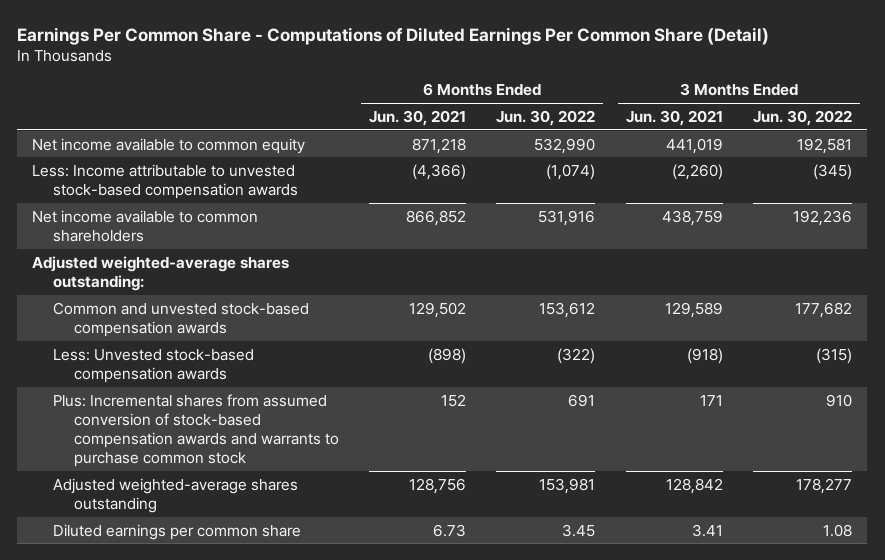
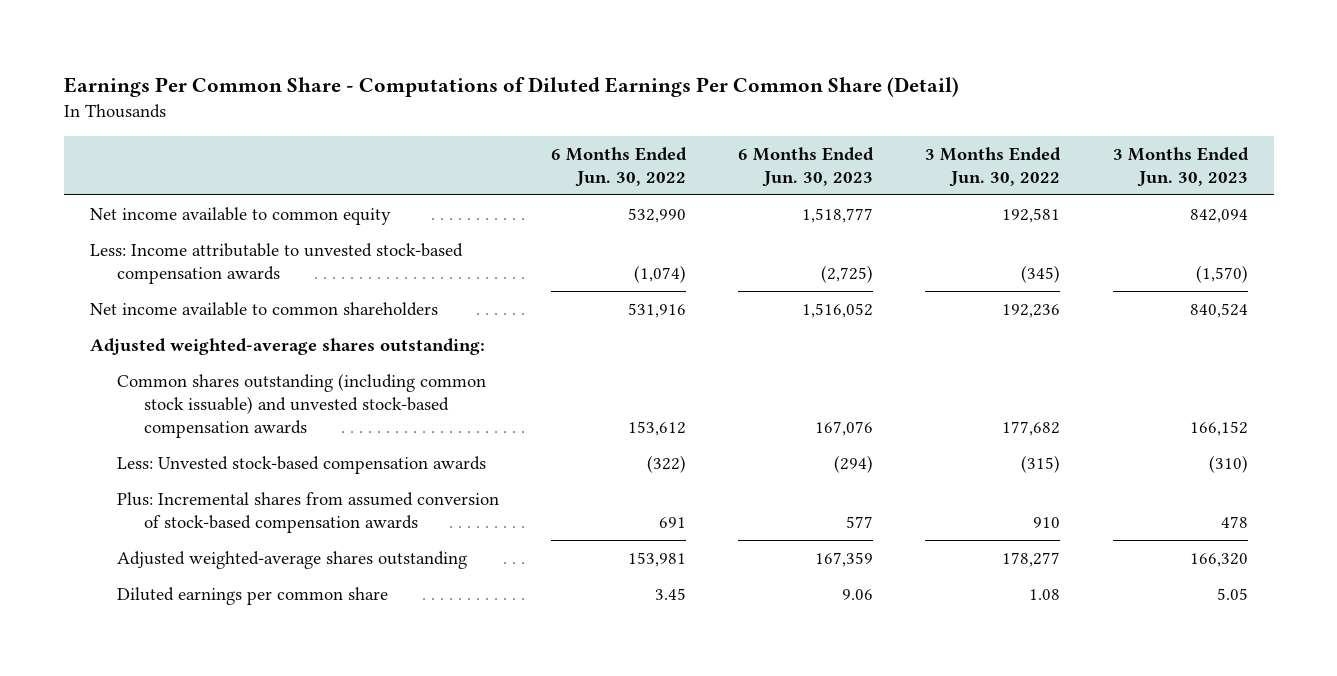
- | 6 Months Ended Jun. 30, 2021 | 6 Months Ended Jun. 30, 2022 | 3 Months Ended Jun. 30, 2021 | 3 Months Ended Jun. 30, 2022
+ | 6 Months Ended Jun. 30, 2022 | 6 Months Ended Jun. 30, 2023 | 3 Months Ended Jun. 30, 2022 | 3 Months Ended Jun. 30, 2023
- Common and unvested stock-based compensation awards | 129,502 | 153,612 | 129,589 | 177,682
+ Common shares outstanding (including common stock issuable) and unvested stock-based compensation awards | 153,612 | 167,076 | 177,682 | 166,152
- Plus: Incremental shares from assumed conversion of stock-based compensation awards and warrants to purchase common stock | 152 | 691 | 171 | 910
+ Plus: Incremental shares from assumed conversion of stock-based compensation awards | 691 | 577 | 910 | 478

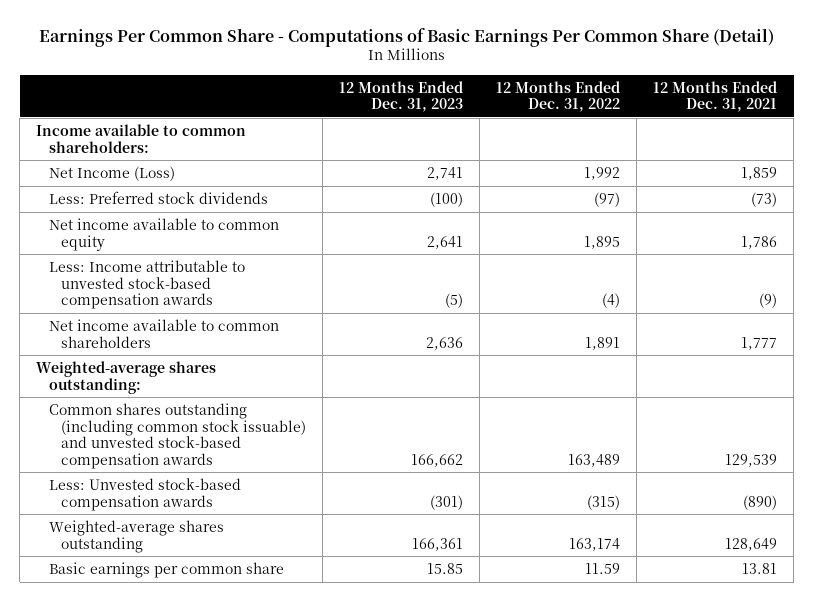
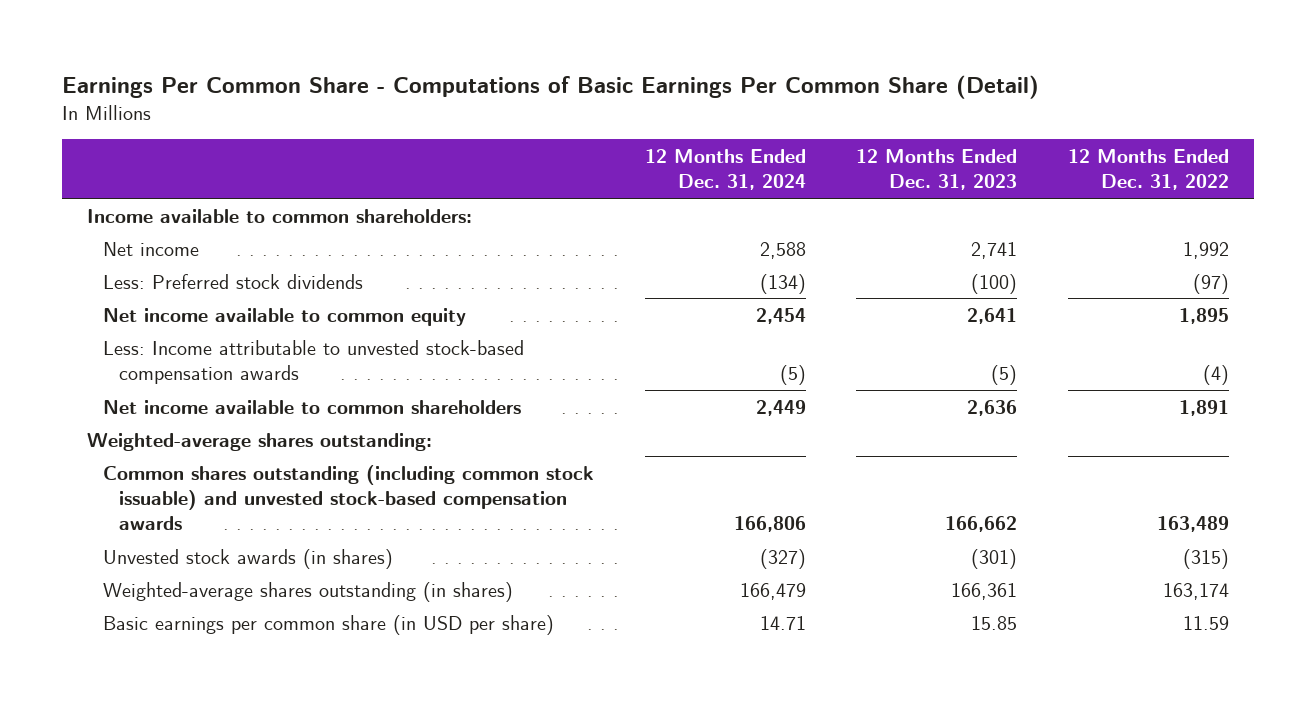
- | 12 Months Ended Dec. 31, 2023 | 12 Months Ended Dec. 31, 2022 | 12 Months Ended Dec. 31, 2021
+ | 12 Months Ended Dec. 31, 2024 | 12 Months Ended Dec. 31, 2023 | 12 Months Ended Dec. 31, 2022
- Net Income (Loss) | 2,741 | 1,992 | 1,859
+ Net income | 2,588 | 2,741 | 1,992
- Less: Unvested stock-based compensation awards | (301) | (315) | (890)
- Weighted-average shares outstanding | 166,361 | 163,174 | 128,649
- Basic earnings per common share | 15.85 | 11.59 | 13.81
+ Unvested stock awards (in shares) | (327) | (301) | (315)
+ Weighted-average shares outstanding (in shares) | 166,479 | 166,361 | 163,174
+ Basic earnings per common share (in USD per share) | 14.71 | 15.85 | 11.59

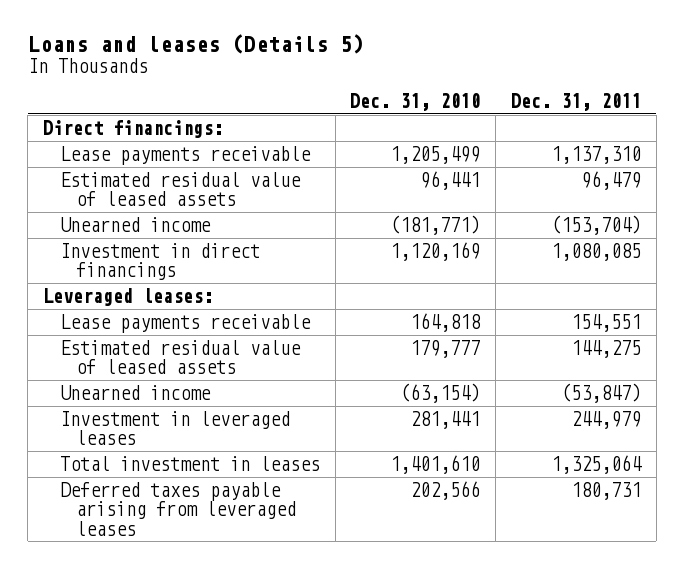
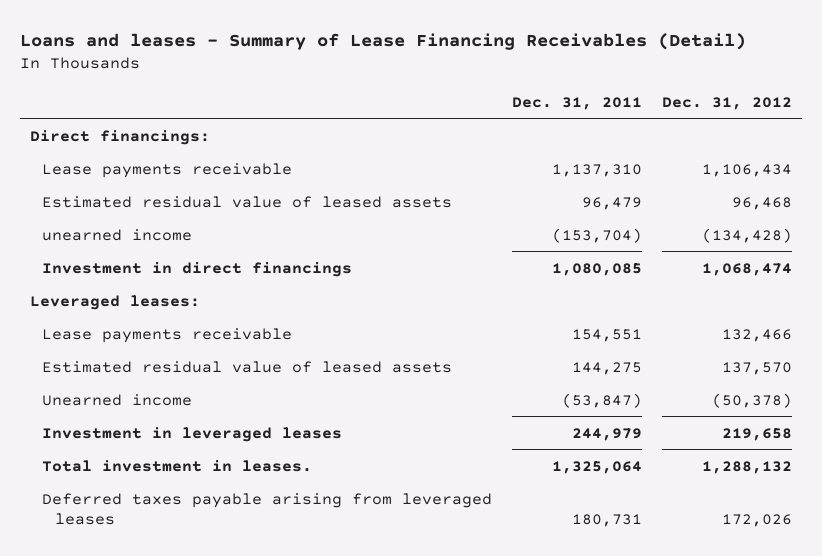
- Loans and leases (Details 5)
+ Loans and leases - Summary of Lease Financing Receivables (Detail)
- | Dec. 31, 2010 | Dec. 31, 2011
+ | Dec. 31, 2011 | Dec. 31, 2012
- Unearned income | (181,771) | (153,704)
+ unearned income | (153,704) | (134,428)
- Total investment in leases | 1,401,610 | 1,325,064
+ Total investment in leases. | 1,325,064 | 1,288,132

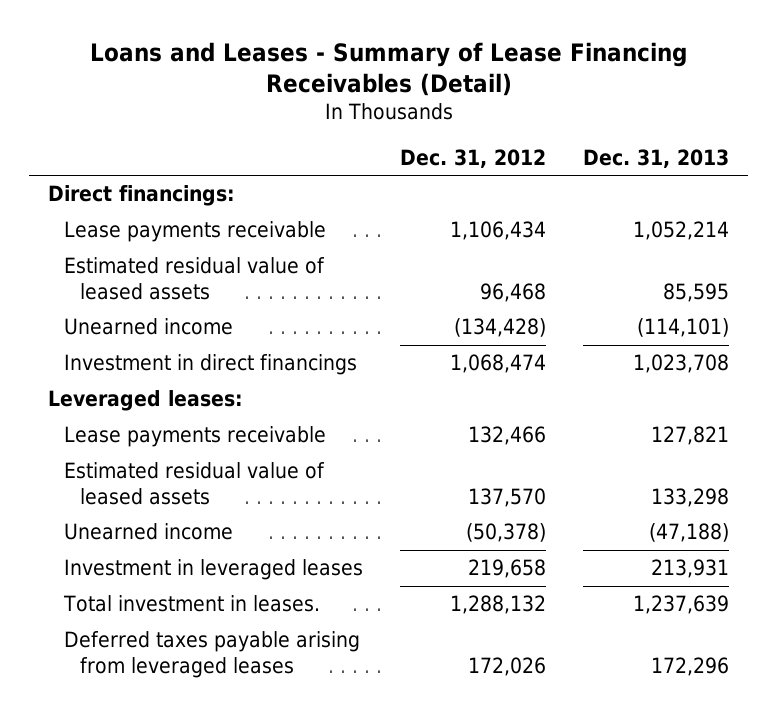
- Loans and leases - Summary of Lease Financing Receivables (Detail)
+ Loans and Leases - Summary of Lease Financing Receivables (Detail)
- | Dec. 31, 2011 | Dec. 31, 2012
+ | Dec. 31, 2012 | Dec. 31, 2013
- unearned income | (153,704) | (134,428)
+ Unearned income | (134,428) | (114,101)

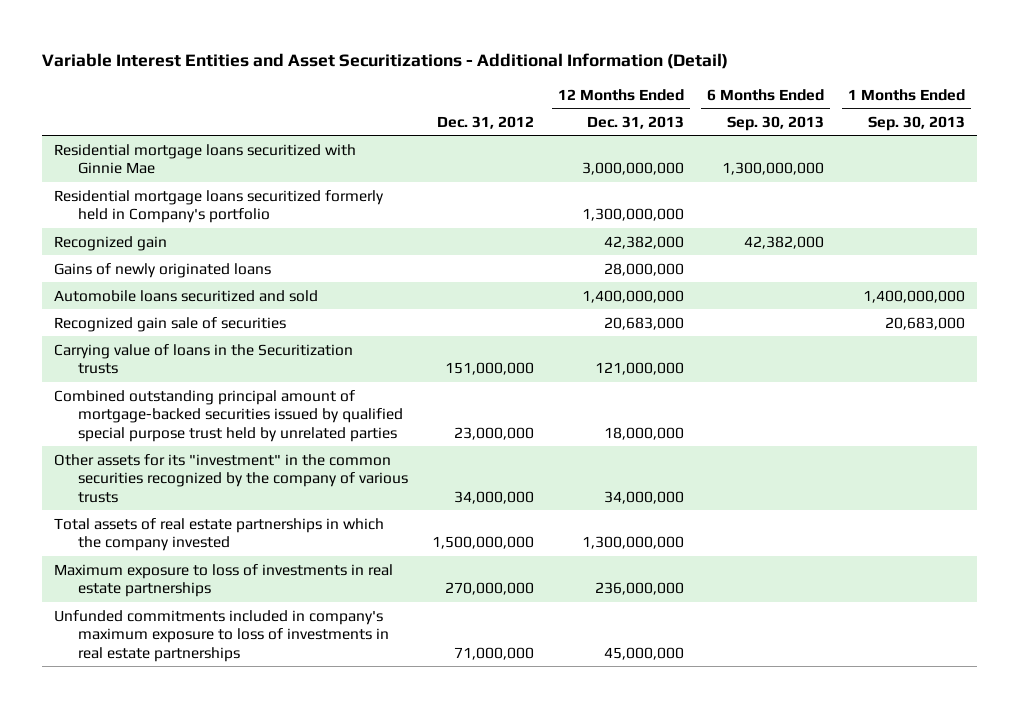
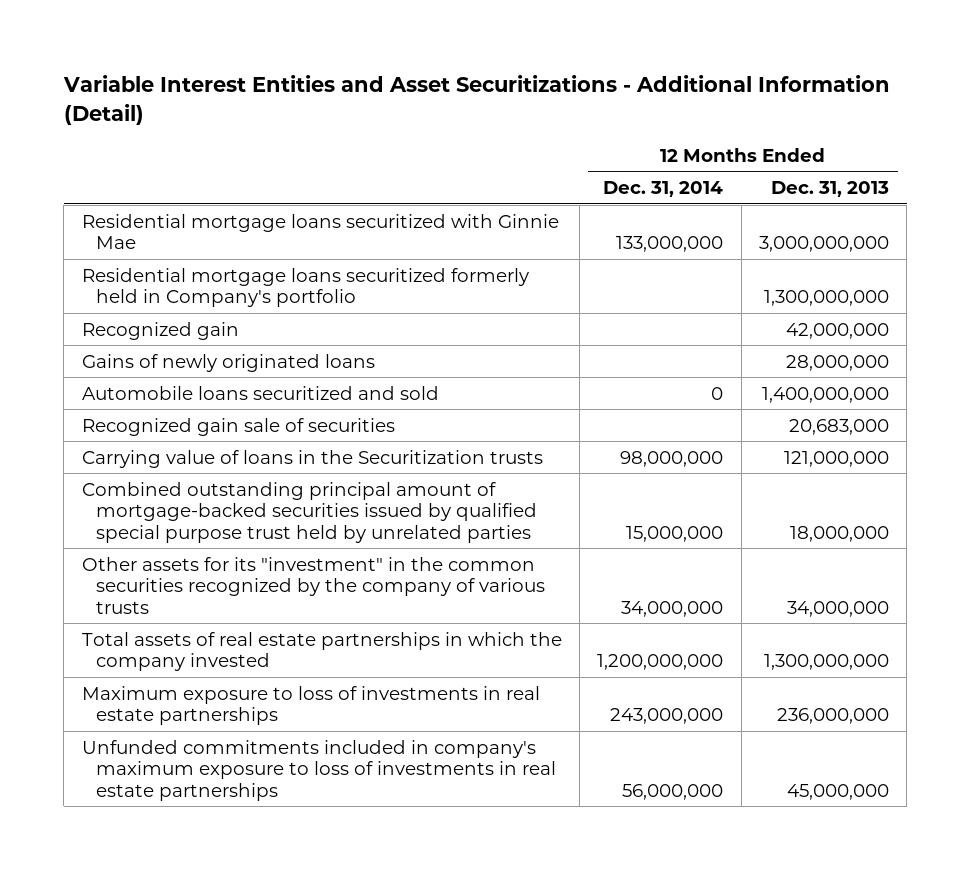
- | Dec. 31, 2012 | 12 Months Ended Dec. 31, 2013 | 6 Months Ended Sep. 30, 2013 | 1 Months Ended Sep. 30, 2013
+ | 12 Months Ended Dec. 31, 2014 | 12 Months Ended Dec. 31, 2013
- Recognized gain | | 42,382,000 | 42,382,000 |
+ Recognized gain | | 42,000,000

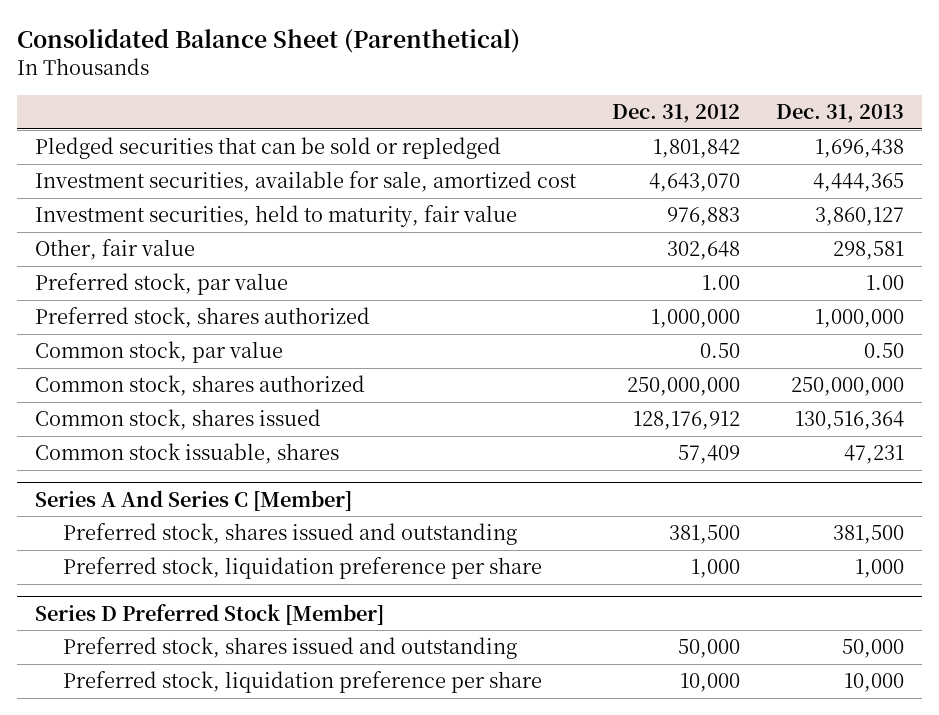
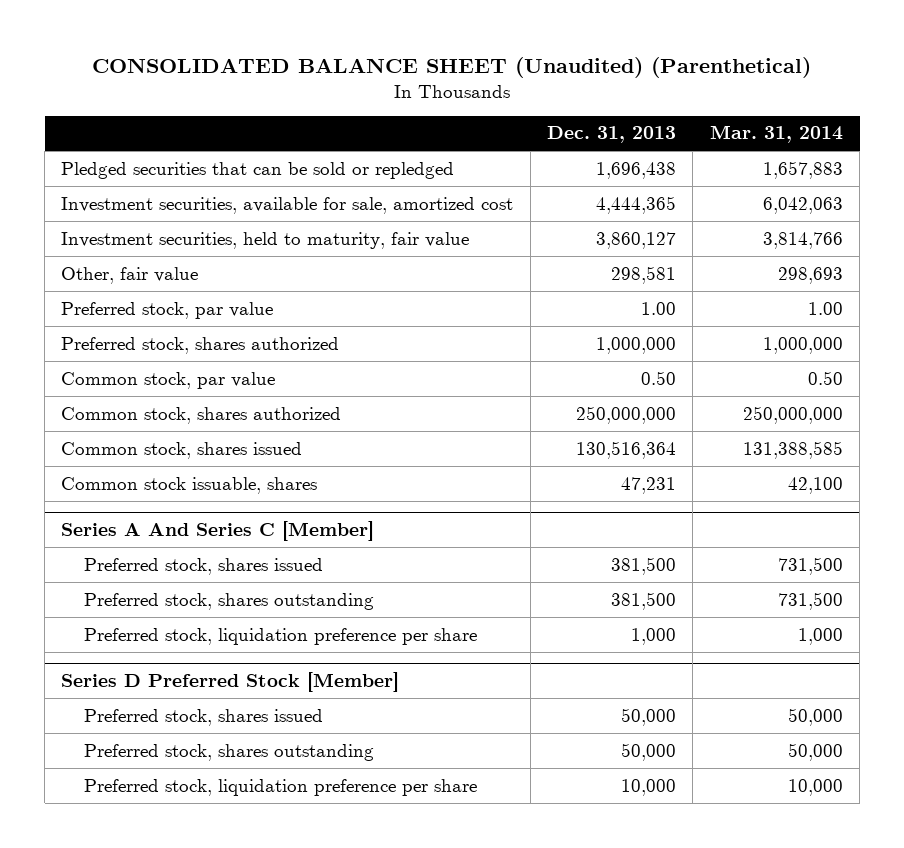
- Consolidated Balance Sheet (Parenthetical)
+ CONSOLIDATED BALANCE SHEET (Unaudited) (Parenthetical)
- | Dec. 31, 2012 | Dec. 31, 2013
+ | Dec. 31, 2013 | Mar. 31, 2014
@ Series A And Series C [Member]
- Preferred stock, shares issued and outstanding | 381,500 | 381,500
+ Preferred stock, shares issued | 381,500 | 731,500
+ Preferred stock, shares outstanding | 381,500 | 731,500
@ Series D Preferred Stock [Member]
- Preferred stock, shares issued and outstanding | 50,000 | 50,000
+ Preferred stock, shares issued | 50,000 | 50,000
+ Preferred stock, shares outstanding | 50,000 | 50,000

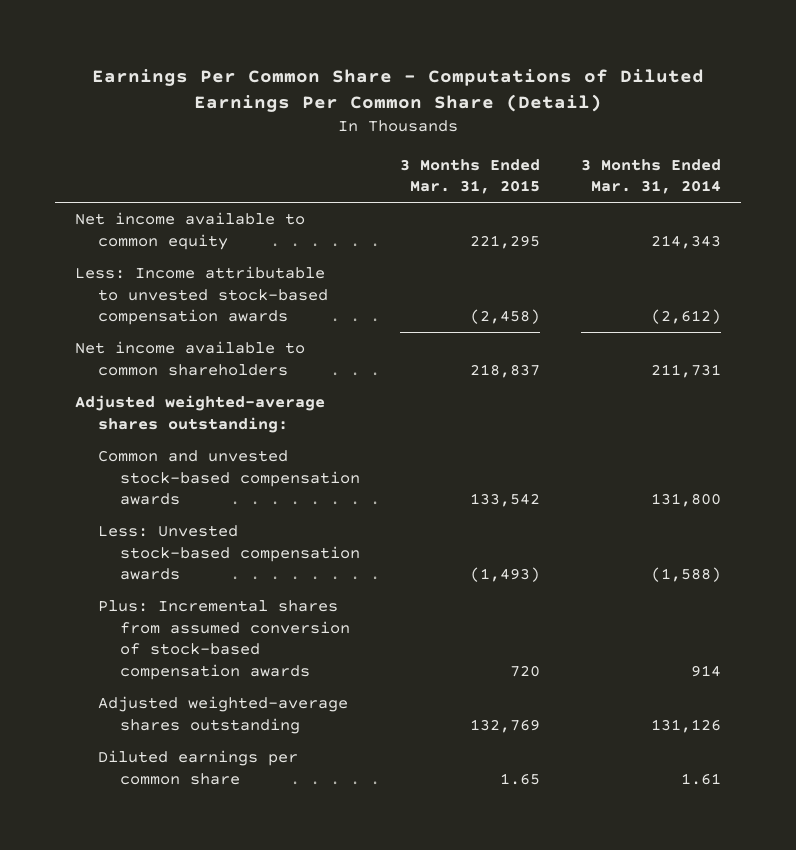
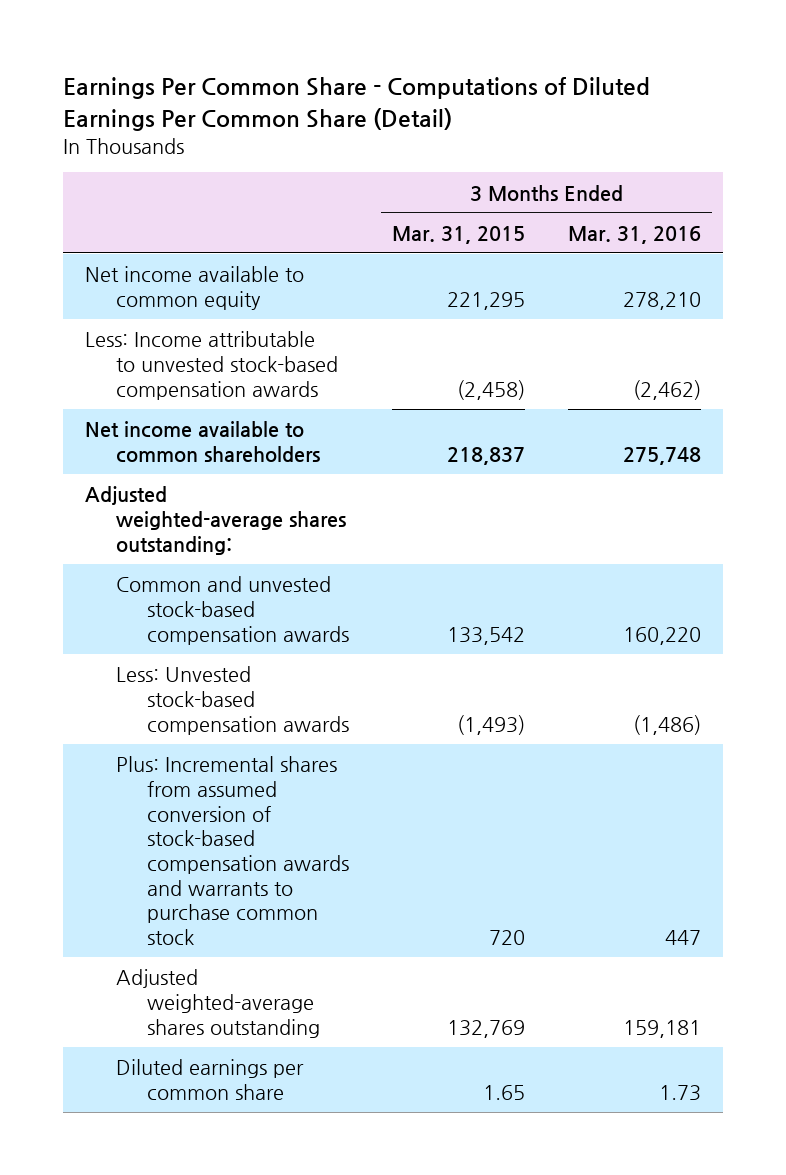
- | 3 Months Ended Mar. 31, 2015 | 3 Months Ended Mar. 31, 2014
+ | 3 Months Ended Mar. 31, 2015 | 3 Months Ended Mar. 31, 2016
- Plus: Incremental shares from assumed conversion of stock-based compensation awards | 720 | 914
+ Plus: Incremental shares from assumed conversion of stock-based compensation awards and warrants to purchase common stock | 720 | 447

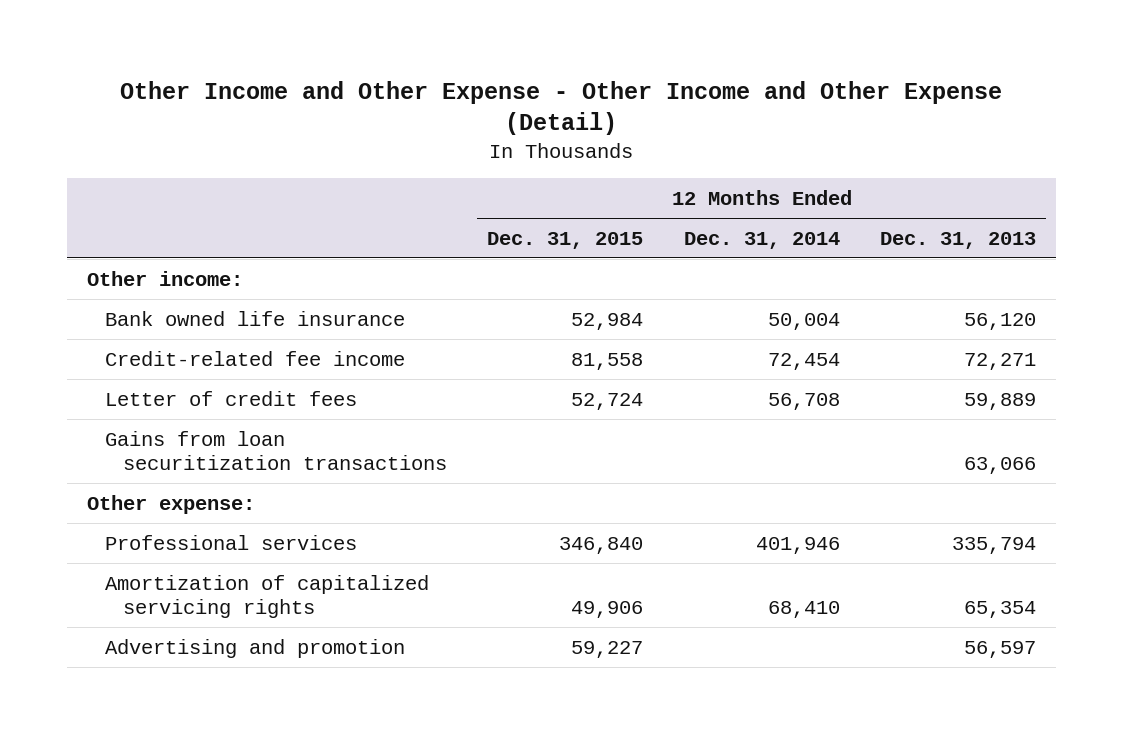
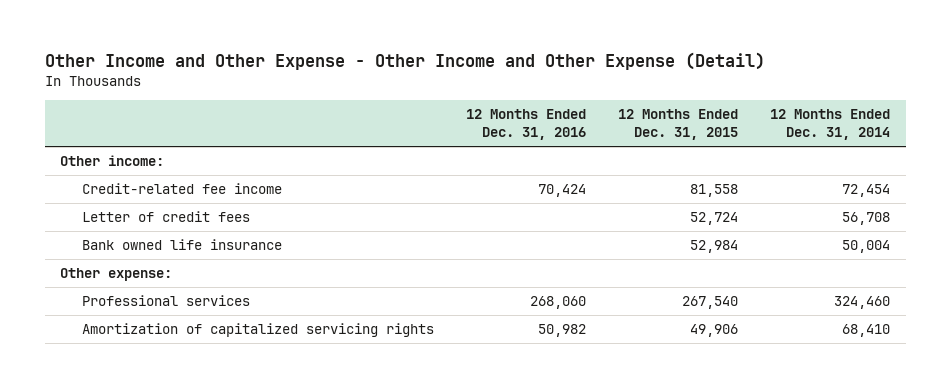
- | 12 Months Ended Dec. 31, 2015 | 12 Months Ended Dec. 31, 2014 | 12 Months Ended Dec. 31, 2013
+ | 12 Months Ended Dec. 31, 2016 | 12 Months Ended Dec. 31, 2015 | 12 Months Ended Dec. 31, 2014
- Gains from loan securitization transactions | | | 63,066
moved down: Bank owned life insurance | | 52,984 | 50,004
- Professional services | 346,840 | 401,946 | 335,794
+ Professional services | 268,060 | 267,540 | 324,460
- Advertising and promotion | 59,227 | | 56,597

